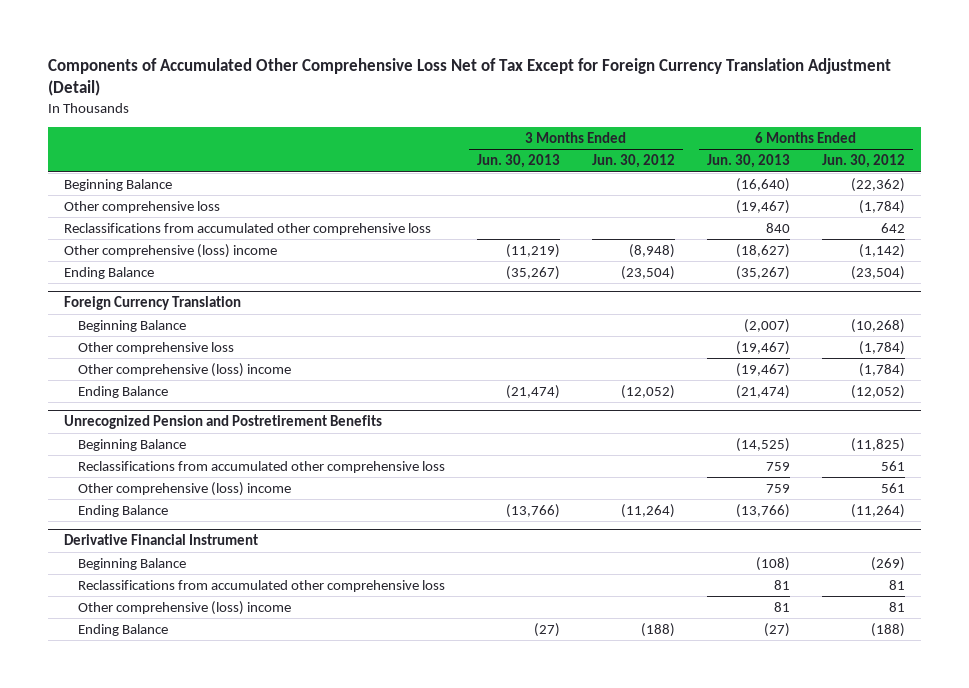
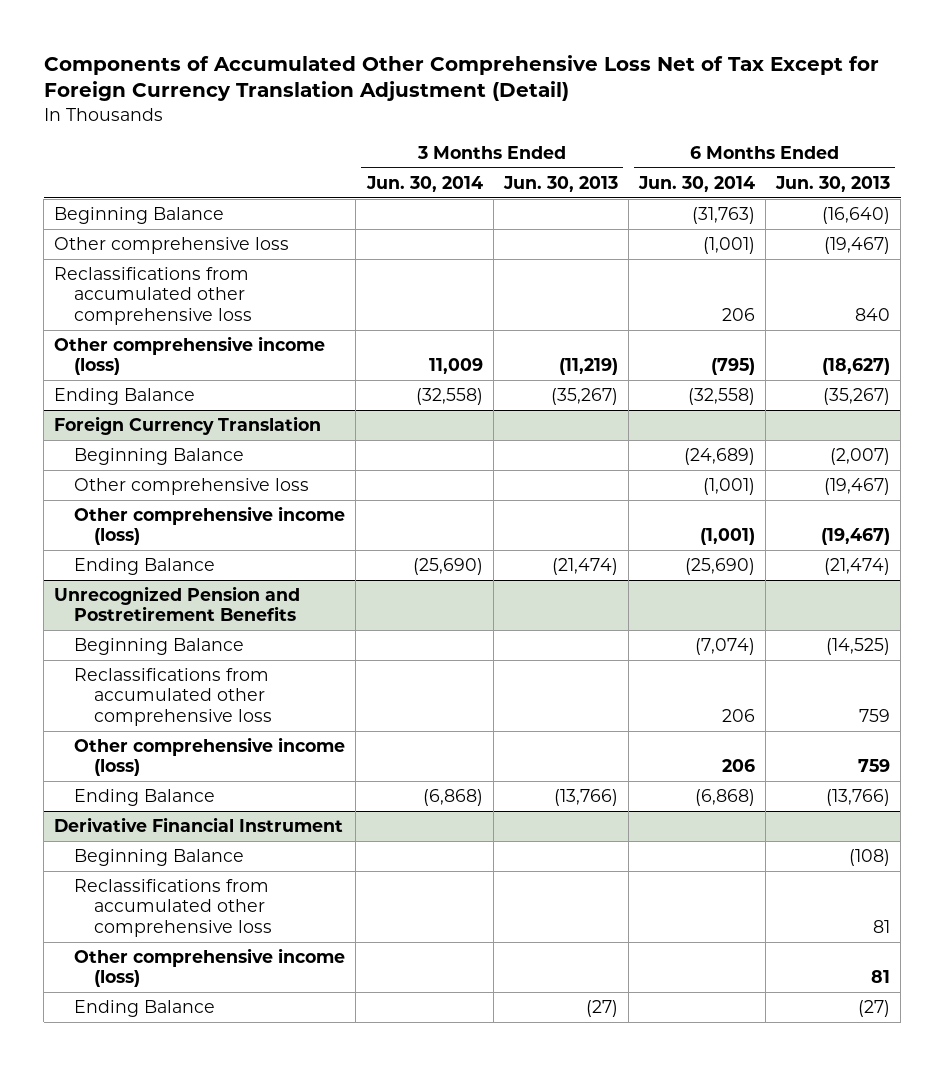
- | 3 Months Ended Jun. 30, 2013 | 3 Months Ended Jun. 30, 2012 | 6 Months Ended Jun. 30, 2013 | 6 Months Ended Jun. 30, 2012
+ | 3 Months Ended Jun. 30, 2014 | 3 Months Ended Jun. 30, 2013 | 6 Months Ended Jun. 30, 2014 | 6 Months Ended Jun. 30, 2013
- Other comprehensive (loss) income | (11,219) | (8,948) | (18,627) | (1,142)
+ Other comprehensive income (loss) | 11,009 | (11,219) | (795) | (18,627)
@ Foreign Currency Translation
- Other comprehensive (loss) income | | | (19,467) | (1,784)
+ Other comprehensive income (loss) | | | (1,001) | (19,467)
@ Unrecognized Pension and Postretirement Benefits
- Other comprehensive (loss) income | | | 759 | 561
+ Other comprehensive income (loss) | | | 206 | 759
@ Derivative Financial Instrument
- Other comprehensive (loss) income | | | 81 | 81
+ Other comprehensive income (loss) | | | | 81

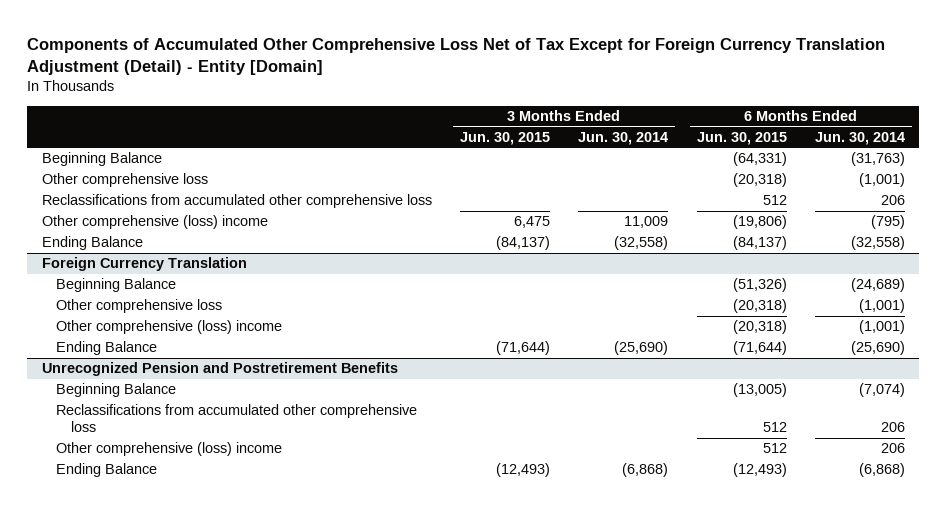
- Components of Accumulated Other Comprehensive Loss Net of Tax Except for Foreign Currency Translation Adjustment (Detail)
+ Components of Accumulated Other Comprehensive Loss Net of Tax Except for Foreign Currency Translation Adjustment (Detail) - Entity [Domain]
- | 3 Months Ended Jun. 30, 2014 | 3 Months Ended Jun. 30, 2013 | 6 Months Ended Jun. 30, 2014 | 6 Months Ended Jun. 30, 2013
+ | 3 Months Ended Jun. 30, 2015 | 3 Months Ended Jun. 30, 2014 | 6 Months Ended Jun. 30, 2015 | 6 Months Ended Jun. 30, 2014
- Other comprehensive income (loss) | 11,009 | (11,219) | (795) | (18,627)
+ Other comprehensive (loss) income | 6,475 | 11,009 | (19,806) | (795)
@ Foreign Currency Translation
- Other comprehensive income (loss) | | | (1,001) | (19,467)
+ Other comprehensive (loss) income | | | (20,318) | (1,001)
@ Unrecognized Pension and Postretirement Benefits
- Other comprehensive income (loss) | | | 206 | 759
+ Other comprehensive (loss) income | | | 512 | 206
- Derivative Financial Instrument
- Beginning Balance | | | | (108)
- Reclassifications from accumulated other comprehensive loss | | | | 81
- Other comprehensive income (loss) | | | | 81
- Ending Balance | | (27) | | (27)

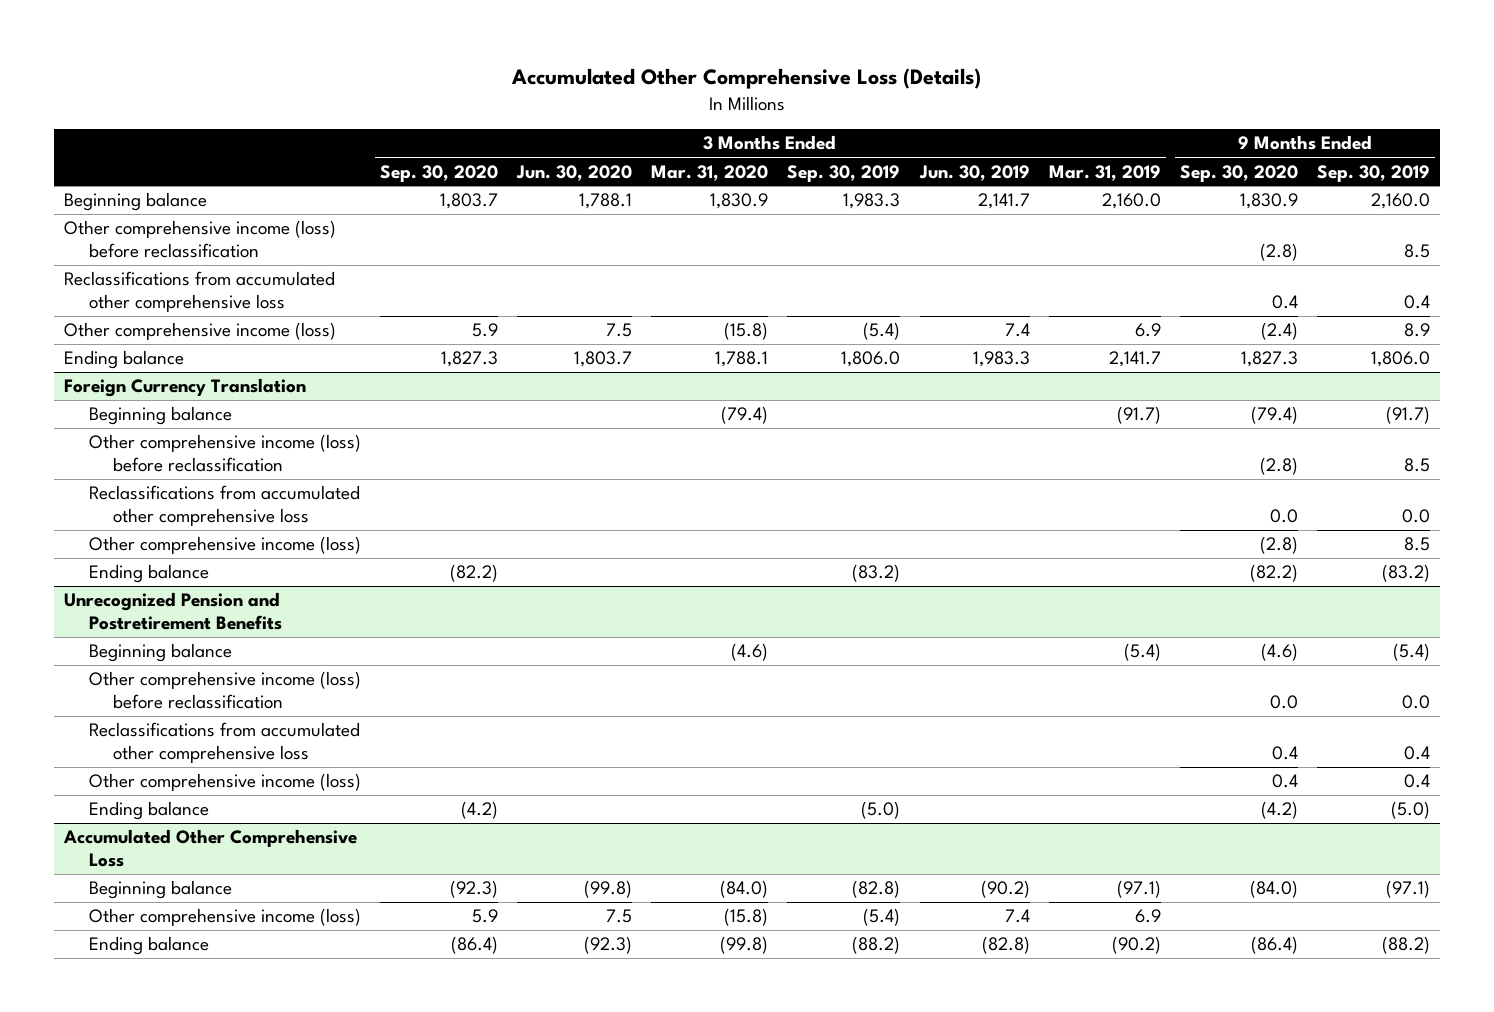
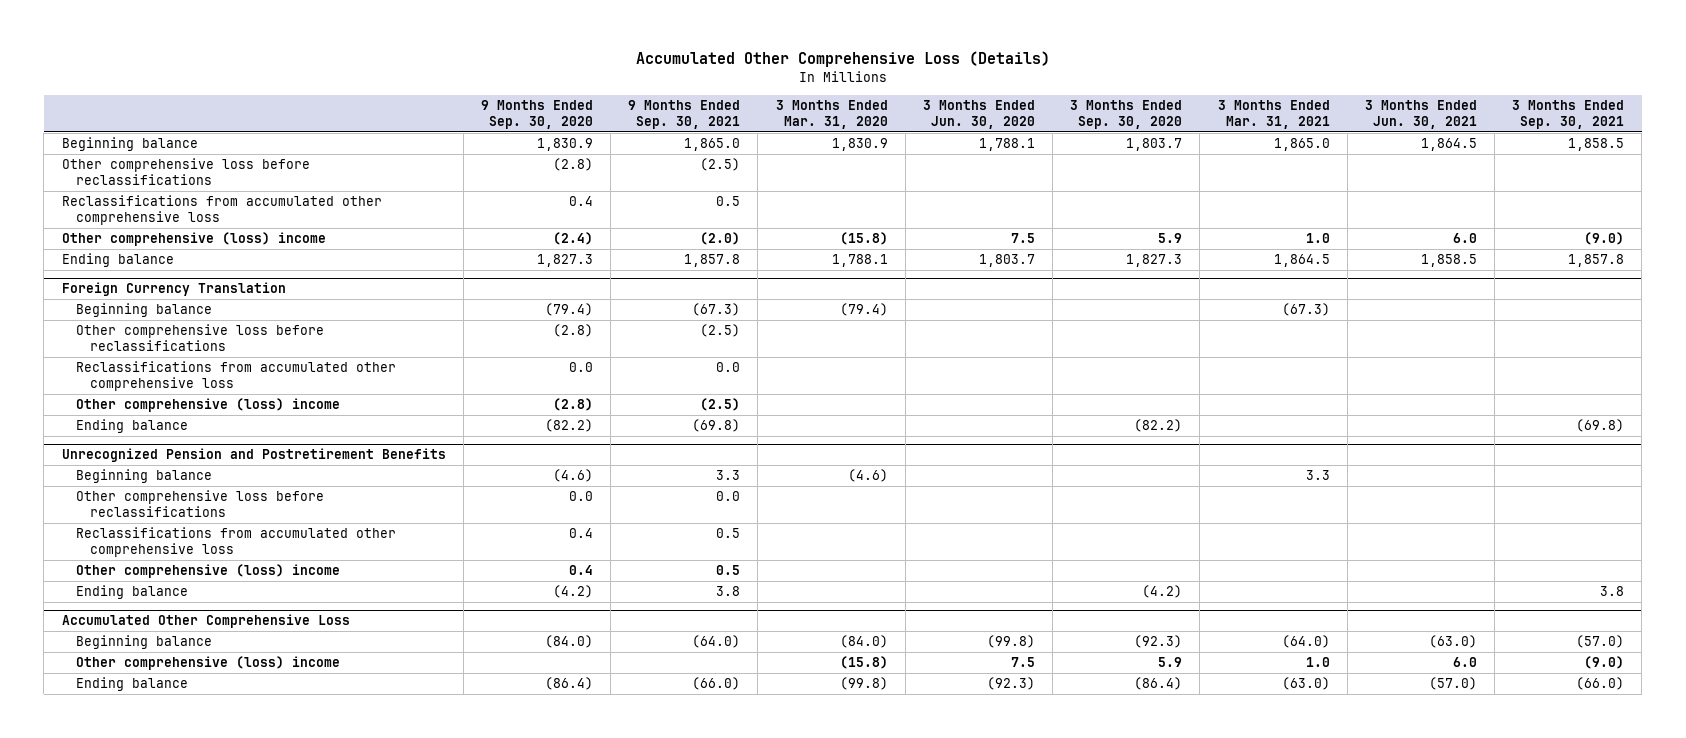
- | 3 Months Ended Sep. 30, 2020 | 3 Months Ended Jun. 30, 2020 | 3 Months Ended Mar. 31, 2020 | 3 Months Ended Sep. 30, 2019 | 3 Months Ended Jun. 30, 2019 | 3 Months Ended Mar. 31, 2019 | 9 Months Ended Sep. 30, 2020 | 9 Months Ended Sep. 30, 2019
+ | 9 Months Ended Sep. 30, 2020 | 9 Months Ended Sep. 30, 2021 | 3 Months Ended Mar. 31, 2020 | 3 Months Ended Jun. 30, 2020 | 3 Months Ended Sep. 30, 2020 | 3 Months Ended Mar. 31, 2021 | 3 Months Ended Jun. 30, 2021 | 3 Months Ended Sep. 30, 2021
- Other comprehensive income (loss) before reclassification | | | | | | | (2.8) | 8.5
+ Other comprehensive loss before reclassifications | (2.8) | (2.5) | | | | | |
- Other comprehensive income (loss) | 5.9 | 7.5 | (15.8) | (5.4) | 7.4 | 6.9 | (2.4) | 8.9
+ Other comprehensive (loss) income | (2.4) | (2.0) | (15.8) | 7.5 | 5.9 | 1.0 | 6.0 | (9.0)
@ Foreign Currency Translation
- Other comprehensive income (loss) before reclassification | | | | | | | (2.8) | 8.5
+ Other comprehensive loss before reclassifications | (2.8) | (2.5) | | | | | |
- Other comprehensive income (loss) | | | | | | | (2.8) | 8.5
+ Other comprehensive (loss) income | (2.8) | (2.5) | | | | | |
@ Unrecognized Pension and Postretirement Benefits
- Other comprehensive income (loss) before reclassification | | | | | | | 0.0 | 0.0
+ Other comprehensive loss before reclassifications | 0.0 | 0.0 | | | | | |
- Other comprehensive income (loss) | | | | | | | 0.4 | 0.4
+ Other comprehensive (loss) income | 0.4 | 0.5 | | | | | |
@ Accumulated Other Comprehensive Loss
- Other comprehensive income (loss) | 5.9 | 7.5 | (15.8) | (5.4) | 7.4 | 6.9 | |
+ Other comprehensive (loss) income | | | (15.8) | 7.5 | 5.9 | 1.0 | 6.0 | (9.0)

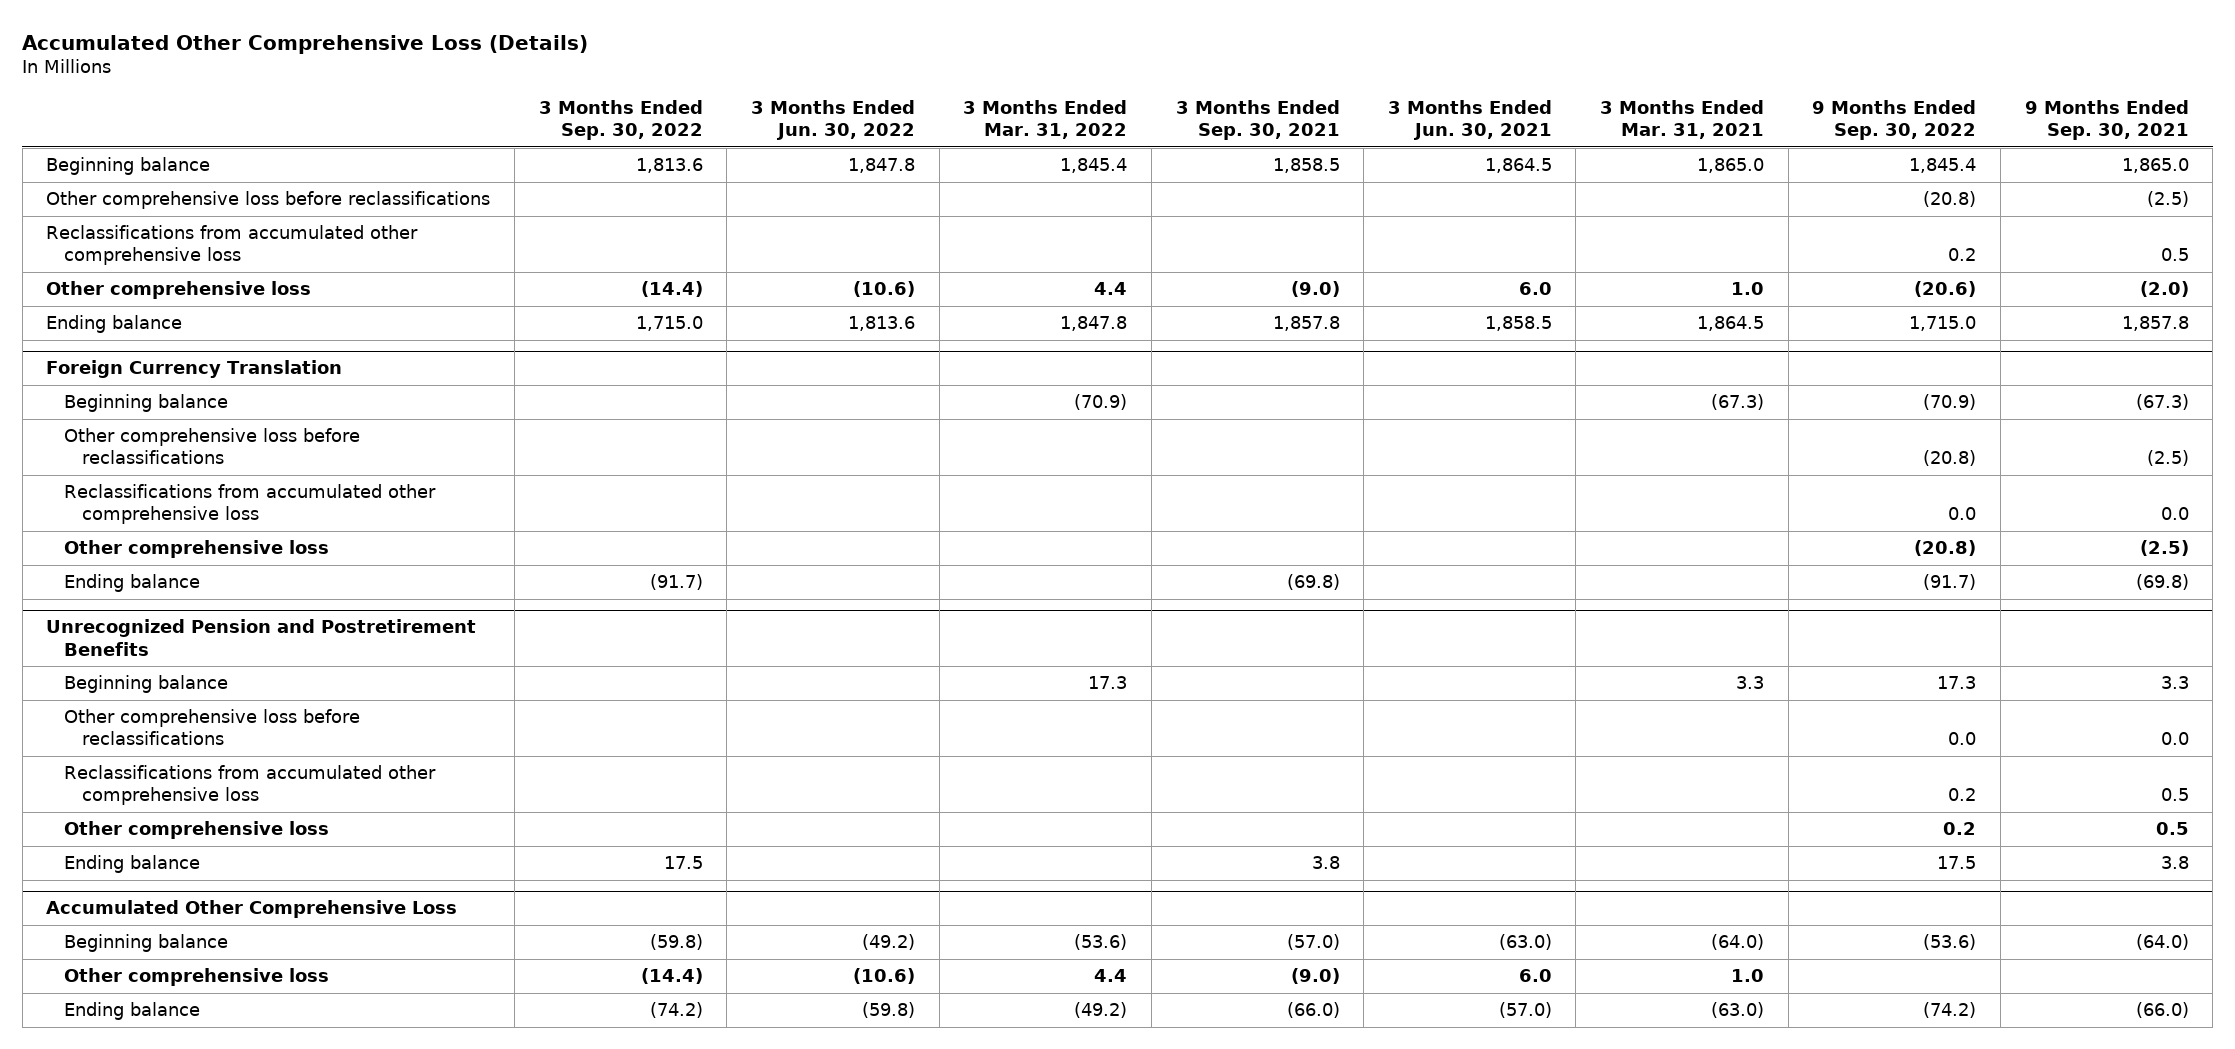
- | 9 Months Ended Sep. 30, 2020 | 9 Months Ended Sep. 30, 2021 | 3 Months Ended Mar. 31, 2020 | 3 Months Ended Jun. 30, 2020 | 3 Months Ended Sep. 30, 2020 | 3 Months Ended Mar. 31, 2021 | 3 Months Ended Jun. 30, 2021 | 3 Months Ended Sep. 30, 2021
+ | 3 Months Ended Sep. 30, 2022 | 3 Months Ended Jun. 30, 2022 | 3 Months Ended Mar. 31, 2022 | 3 Months Ended Sep. 30, 2021 | 3 Months Ended Jun. 30, 2021 | 3 Months Ended Mar. 31, 2021 | 9 Months Ended Sep. 30, 2022 | 9 Months Ended Sep. 30, 2021
- Other comprehensive (loss) income | (2.4) | (2.0) | (15.8) | 7.5 | 5.9 | 1.0 | 6.0 | (9.0)
+ Other comprehensive loss | (14.4) | (10.6) | 4.4 | (9.0) | 6.0 | 1.0 | (20.6) | (2.0)
@ Foreign Currency Translation
- Other comprehensive (loss) income | (2.8) | (2.5) | | | | | |
+ Other comprehensive loss | | | | | | | (20.8) | (2.5)
@ Unrecognized Pension and Postretirement Benefits
- Other comprehensive (loss) income | 0.4 | 0.5 | | | | | |
+ Other comprehensive loss | | | | | | | 0.2 | 0.5
@ Accumulated Other Comprehensive Loss
- Other comprehensive (loss) income | | | (15.8) | 7.5 | 5.9 | 1.0 | 6.0 | (9.0)
+ Other comprehensive loss | (14.4) | (10.6) | 4.4 | (9.0) | 6.0 | 1.0 | |

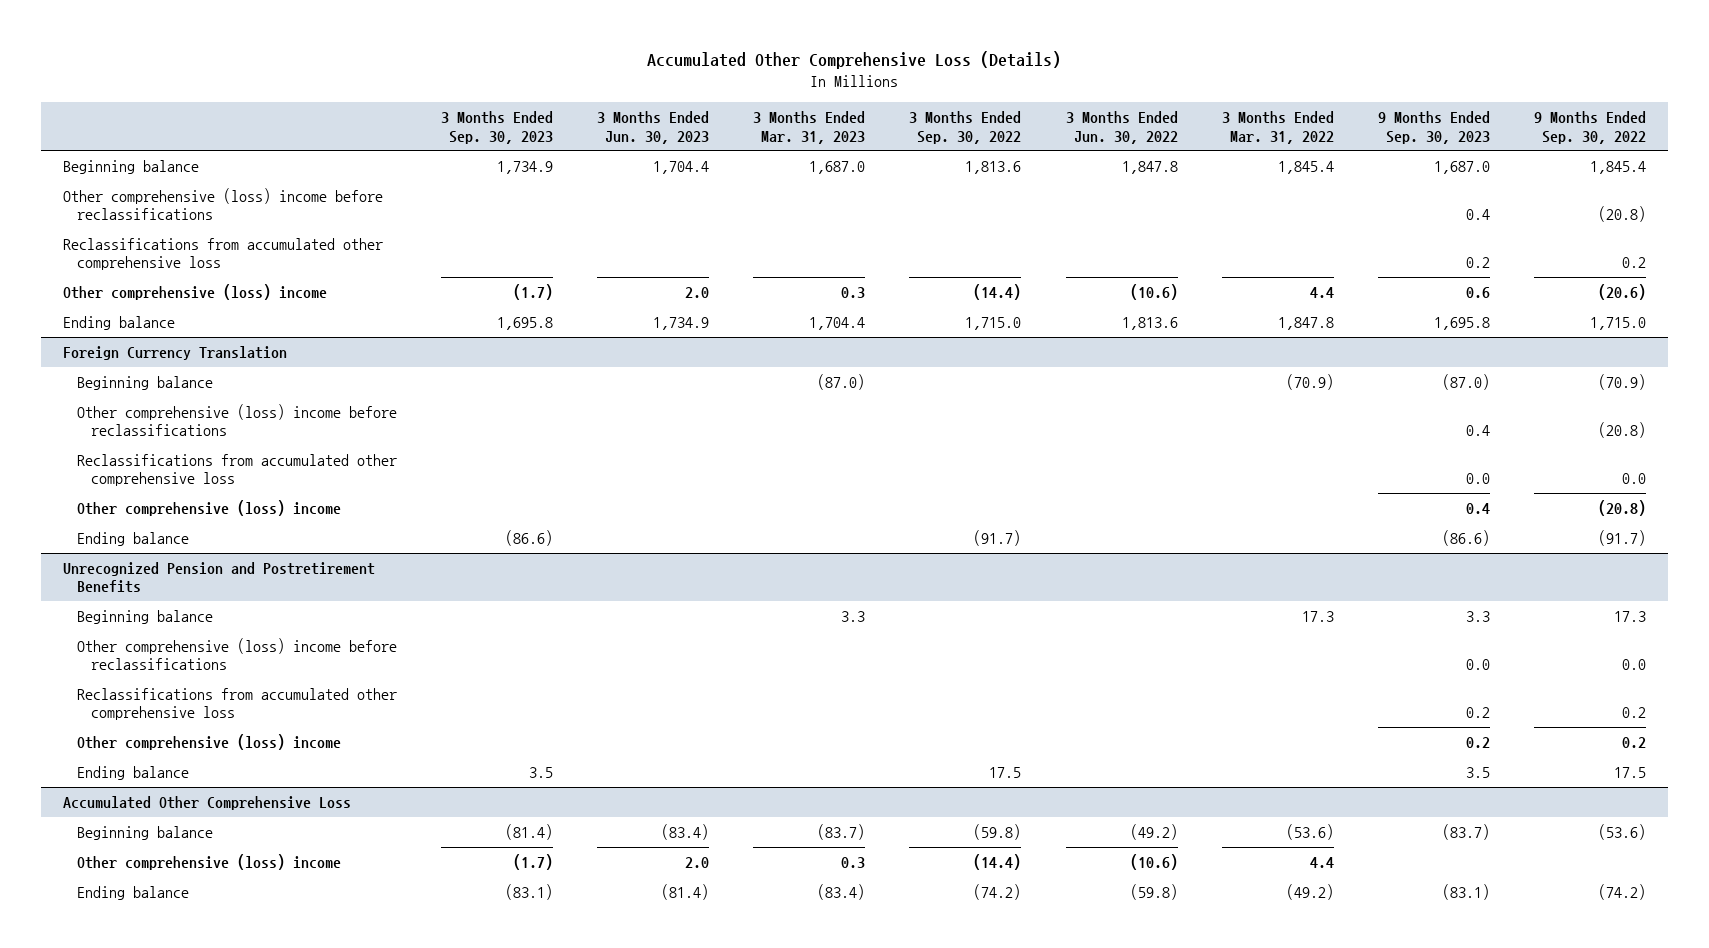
- | 3 Months Ended Sep. 30, 2022 | 3 Months Ended Jun. 30, 2022 | 3 Months Ended Mar. 31, 2022 | 3 Months Ended Sep. 30, 2021 | 3 Months Ended Jun. 30, 2021 | 3 Months Ended Mar. 31, 2021 | 9 Months Ended Sep. 30, 2022 | 9 Months Ended Sep. 30, 2021
+ | 3 Months Ended Sep. 30, 2023 | 3 Months Ended Jun. 30, 2023 | 3 Months Ended Mar. 31, 2023 | 3 Months Ended Sep. 30, 2022 | 3 Months Ended Jun. 30, 2022 | 3 Months Ended Mar. 31, 2022 | 9 Months Ended Sep. 30, 2023 | 9 Months Ended Sep. 30, 2022
- Other comprehensive loss before reclassifications | | | | | | | (20.8) | (2.5)
+ Other comprehensive (loss) income before reclassifications | | | | | | | 0.4 | (20.8)
- Other comprehensive loss | (14.4) | (10.6) | 4.4 | (9.0) | 6.0 | 1.0 | (20.6) | (2.0)
+ Other comprehensive (loss) income | (1.7) | 2.0 | 0.3 | (14.4) | (10.6) | 4.4 | 0.6 | (20.6)
@ Foreign Currency Translation
- Other comprehensive loss before reclassifications | | | | | | | (20.8) | (2.5)
+ Other comprehensive (loss) income before reclassifications | | | | | | | 0.4 | (20.8)
- Other comprehensive loss | | | | | | | (20.8) | (2.5)
+ Other comprehensive (loss) income | | | | | | | 0.4 | (20.8)
@ Unrecognized Pension and Postretirement Benefits
- Other comprehensive loss before reclassifications | | | | | | | 0.0 | 0.0
+ Other comprehensive (loss) income before reclassifications | | | | | | | 0.0 | 0.0
- Other comprehensive loss | | | | | | | 0.2 | 0.5
+ Other comprehensive (loss) income | | | | | | | 0.2 | 0.2
@ Accumulated Other Comprehensive Loss
- Other comprehensive loss | (14.4) | (10.6) | 4.4 | (9.0) | 6.0 | 1.0 | |
+ Other comprehensive (loss) income | (1.7) | 2.0 | 0.3 | (14.4) | (10.6) | 4.4 | |

